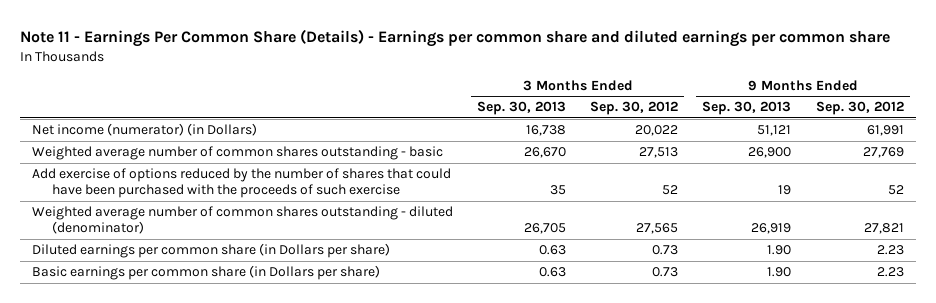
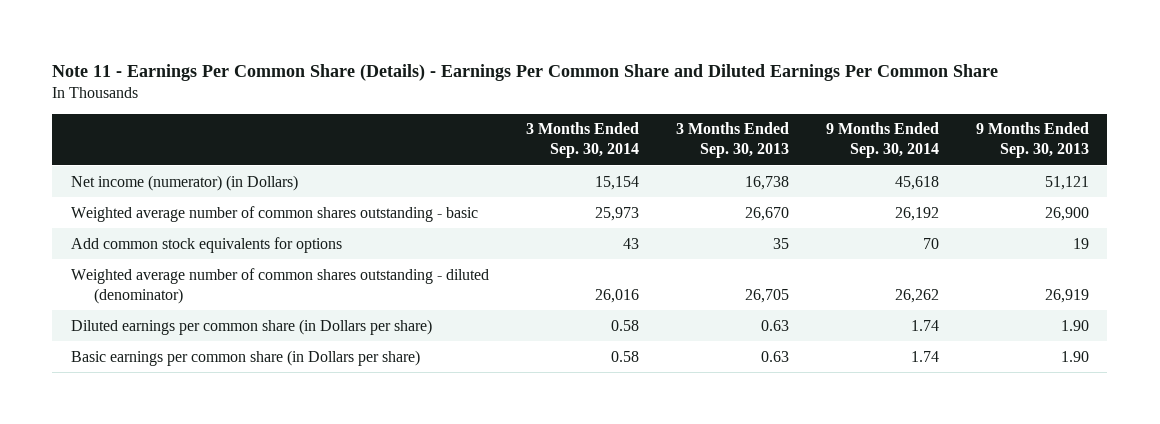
- Note 11 - Earnings Per Common Share (Details) - Earnings per common share and diluted earnings per common share
+ Note 11 - Earnings Per Common Share (Details) - Earnings Per Common Share and Diluted Earnings Per Common Share
- | 3 Months Ended Sep. 30, 2013 | 3 Months Ended Sep. 30, 2012 | 9 Months Ended Sep. 30, 2013 | 9 Months Ended Sep. 30, 2012
+ | 3 Months Ended Sep. 30, 2014 | 3 Months Ended Sep. 30, 2013 | 9 Months Ended Sep. 30, 2014 | 9 Months Ended Sep. 30, 2013
- Add exercise of options reduced by the number of shares that could have been purchased with the proceeds of such exercise | 35 | 52 | 19 | 52
+ Add common stock equivalents for options | 43 | 35 | 70 | 19

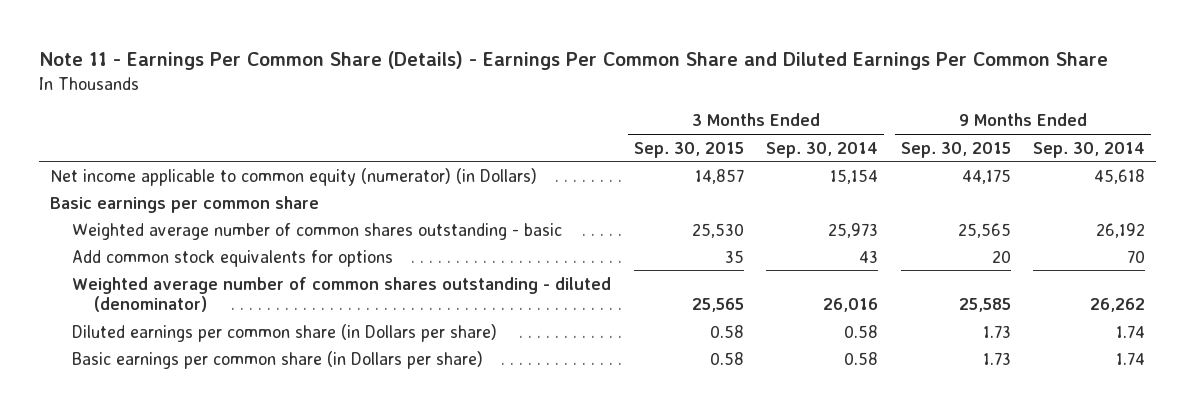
- | 3 Months Ended Sep. 30, 2014 | 3 Months Ended Sep. 30, 2013 | 9 Months Ended Sep. 30, 2014 | 9 Months Ended Sep. 30, 2013
+ | 3 Months Ended Sep. 30, 2015 | 3 Months Ended Sep. 30, 2014 | 9 Months Ended Sep. 30, 2015 | 9 Months Ended Sep. 30, 2014
- Net income (numerator) (in Dollars) | 15,154 | 16,738 | 45,618 | 51,121
+ Net income applicable to common equity (numerator) (in Dollars) | 14,857 | 15,154 | 44,175 | 45,618
+ Basic earnings per common share

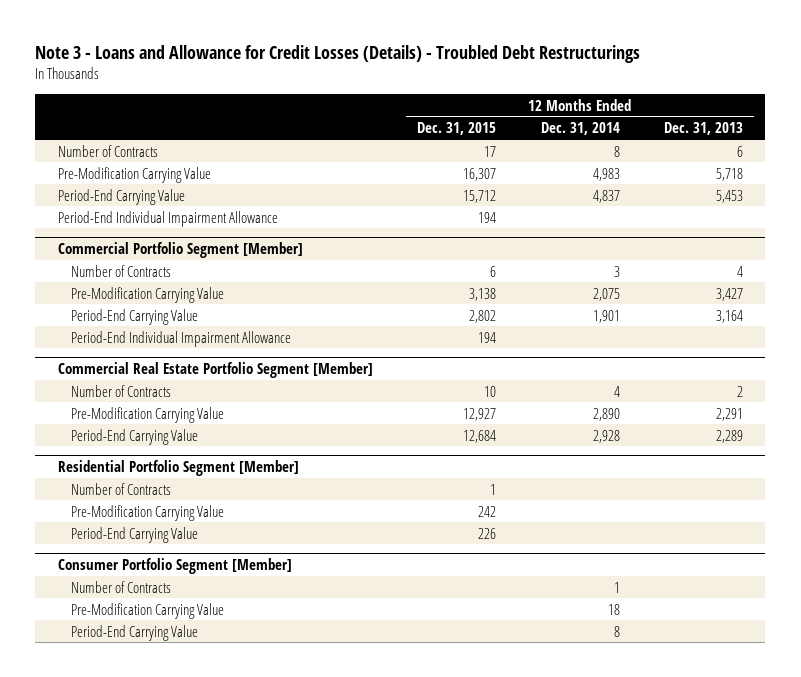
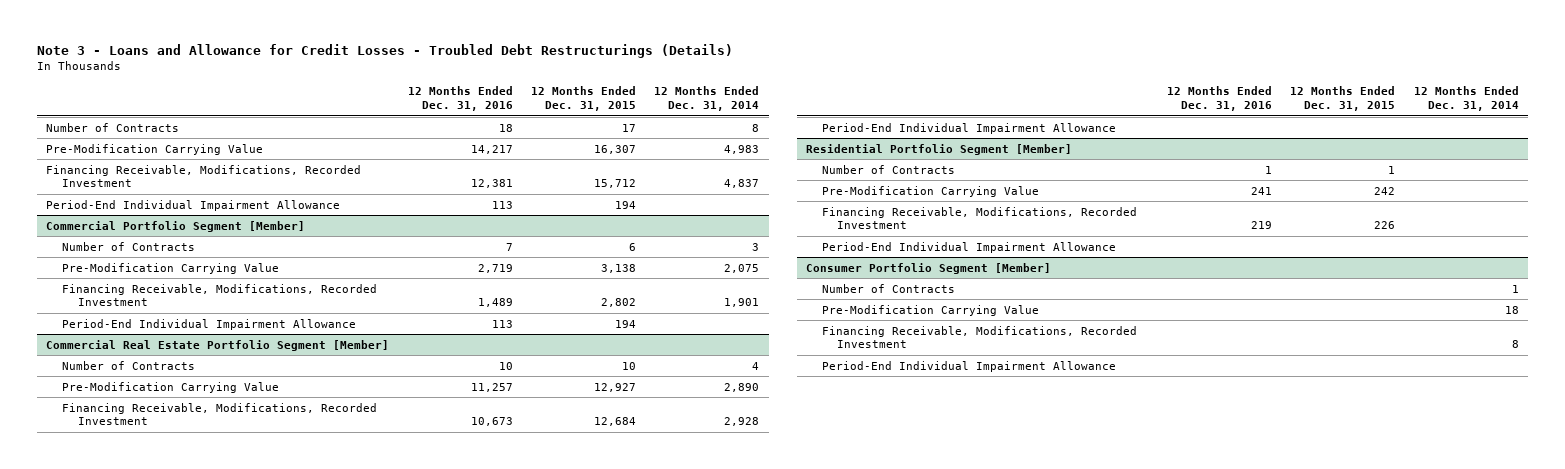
- Note 3 - Loans and Allowance for Credit Losses (Details) - Troubled Debt Restructurings
+ Note 3 - Loans and Allowance for Credit Losses - Troubled Debt Restructurings (Details)
- | 12 Months Ended Dec. 31, 2015 | 12 Months Ended Dec. 31, 2014 | 12 Months Ended Dec. 31, 2013
+ | 12 Months Ended Dec. 31, 2016 | 12 Months Ended Dec. 31, 2015 | 12 Months Ended Dec. 31, 2014
- Period-End Carrying Value | 15,712 | 4,837 | 5,453
+ Financing Receivable, Modifications, Recorded Investment | 12,381 | 15,712 | 4,837
@ Commercial Portfolio Segment [Member]
- Period-End Carrying Value | 2,802 | 1,901 | 3,164
+ Financing Receivable, Modifications, Recorded Investment | 1,489 | 2,802 | 1,901
@ Commercial Real Estate Portfolio Segment [Member]
- Period-End Carrying Value | 12,684 | 2,928 | 2,289
+ Financing Receivable, Modifications, Recorded Investment | 10,673 | 12,684 | 2,928
+ Period-End Individual Impairment Allowance
@ Residential Portfolio Segment [Member]
- Period-End Carrying Value | 226 | |
+ Financing Receivable, Modifications, Recorded Investment | 219 | 226 |
+ Period-End Individual Impairment Allowance
@ Consumer Portfolio Segment [Member]
- Period-End Carrying Value | | 8 |
+ Financing Receivable, Modifications, Recorded Investment | | | 8
+ Period-End Individual Impairment Allowance

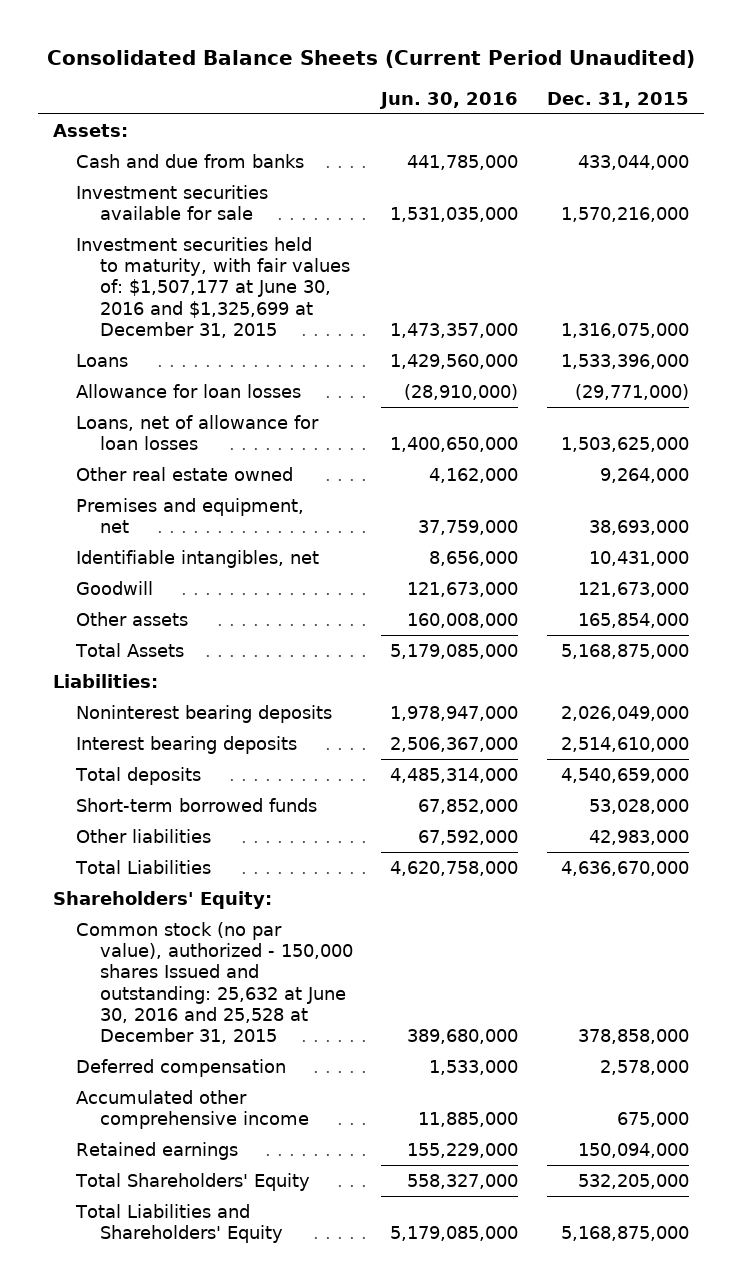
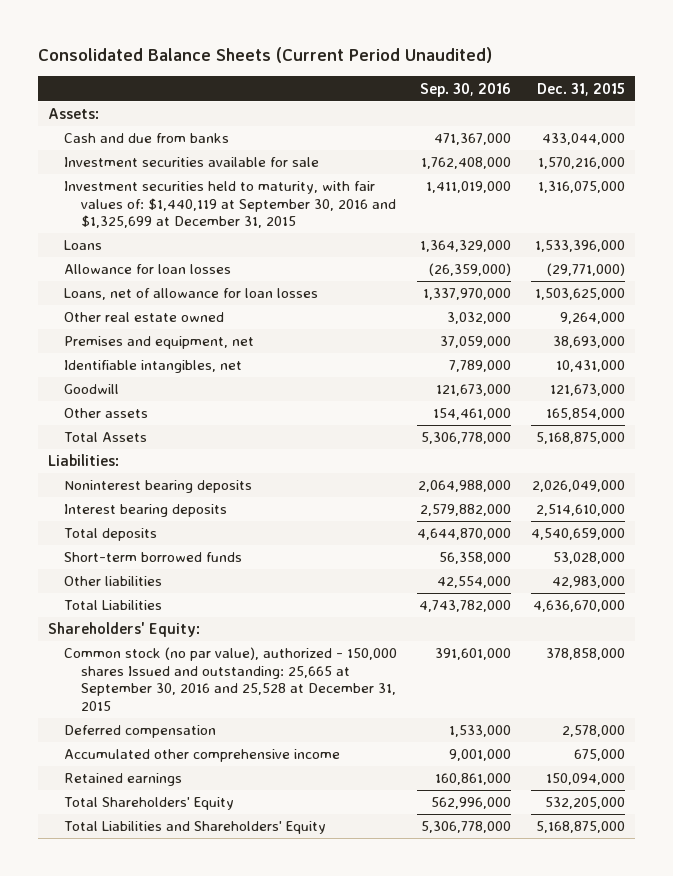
- | Jun. 30, 2016 | Dec. 31, 2015
+ | Sep. 30, 2016 | Dec. 31, 2015
- Investment securities held to maturity, with fair values of: $1,507,177 at June 30, 2016 and $1,325,699 at December 31, 2015 | 1,473,357,000 | 1,316,075,000
+ Investment securities held to maturity, with fair values of: $1,440,119 at September 30, 2016 and $1,325,699 at December 31, 2015 | 1,411,019,000 | 1,316,075,000
- Common stock (no par value), authorized - 150,000 shares Issued and outstanding: 25,632 at June 30, 2016 and 25,528 at December 31, 2015 | 389,680,000 | 378,858,000
+ Common stock (no par value), authorized - 150,000 shares Issued and outstanding: 25,665 at September 30, 2016 and 25,528 at December 31, 2015 | 391,601,000 | 378,858,000

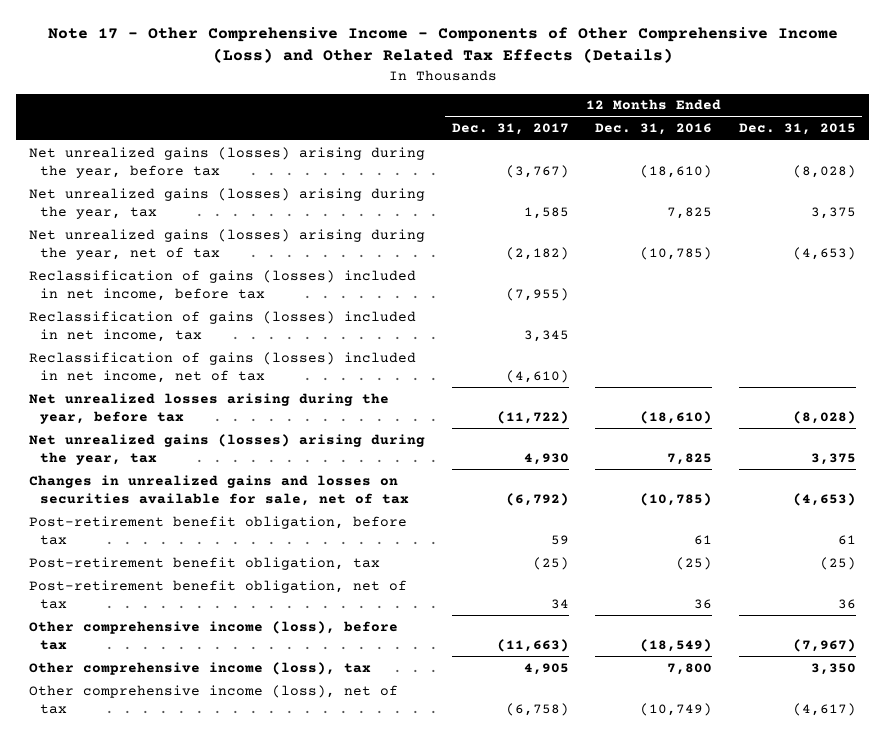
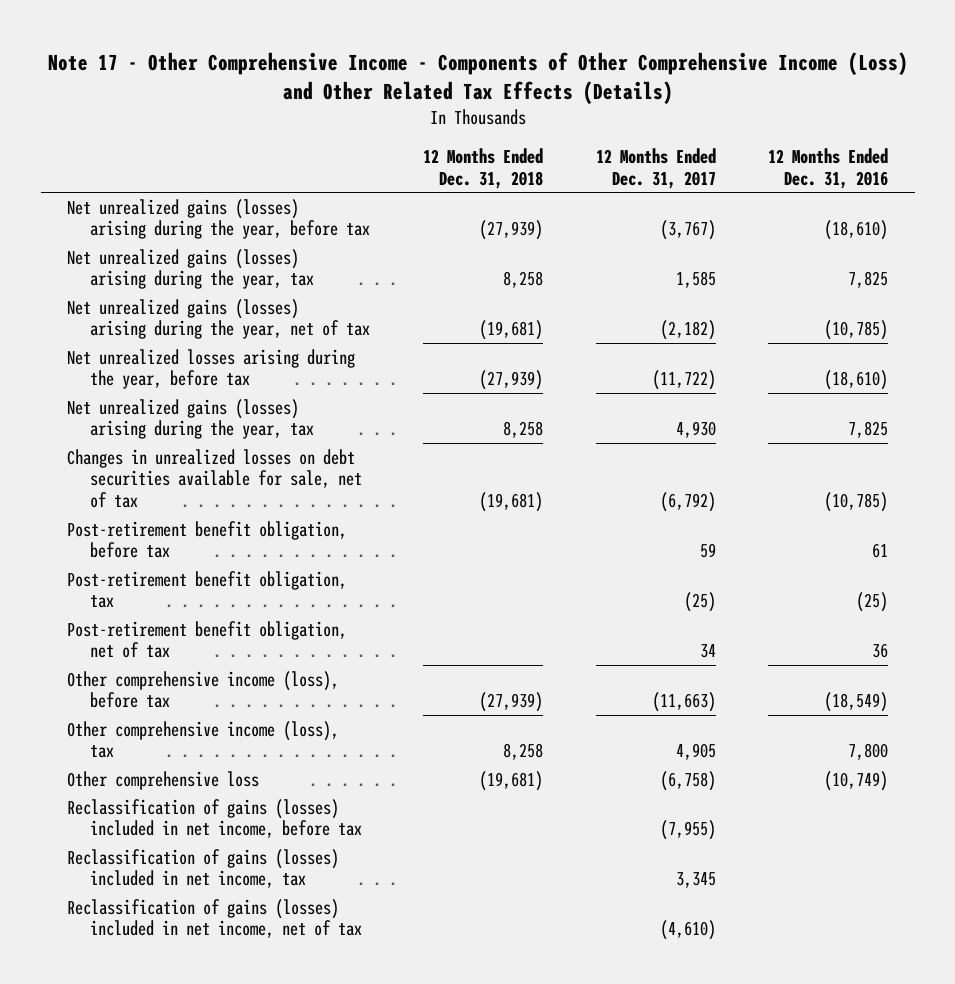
- | 12 Months Ended Dec. 31, 2017 | 12 Months Ended Dec. 31, 2016 | 12 Months Ended Dec. 31, 2015
+ | 12 Months Ended Dec. 31, 2018 | 12 Months Ended Dec. 31, 2017 | 12 Months Ended Dec. 31, 2016
- Changes in unrealized gains and losses on securities available for sale, net of tax | (6,792) | (10,785) | (4,653)
+ Changes in unrealized losses on debt securities available for sale, net of tax | (19,681) | (6,792) | (10,785)
- Other comprehensive income (loss), net of tax | (6,758) | (10,749) | (4,617)
+ Other comprehensive loss | (19,681) | (6,758) | (10,749)
moved down: Reclassification of gains (losses) included in net income, before tax | | (7,955) |
moved down: Reclassification of gains (losses) included in net income, tax | | 3,345 |
moved down: Reclassification of gains (losses) included in net income, net of tax | | (4,610) |

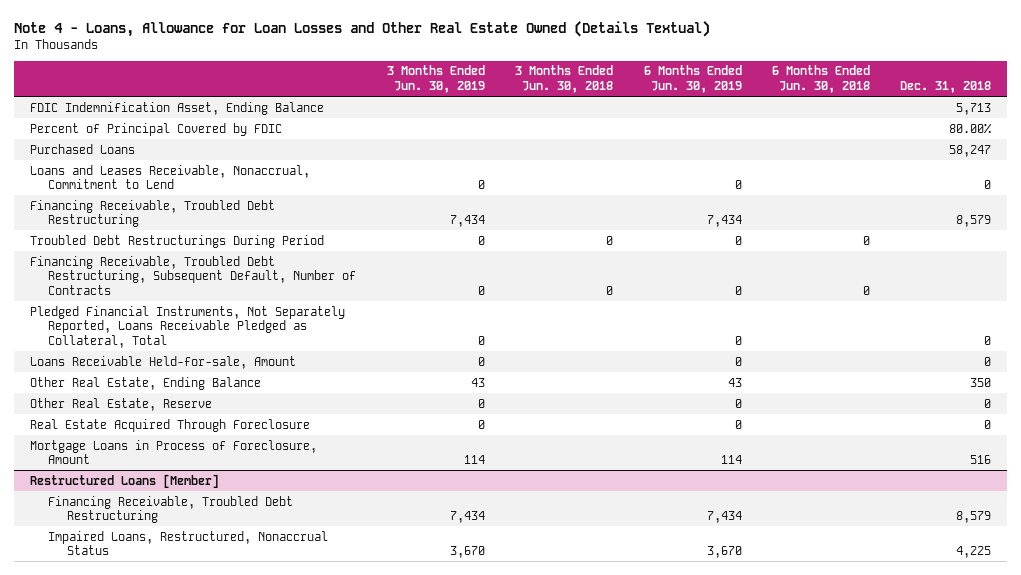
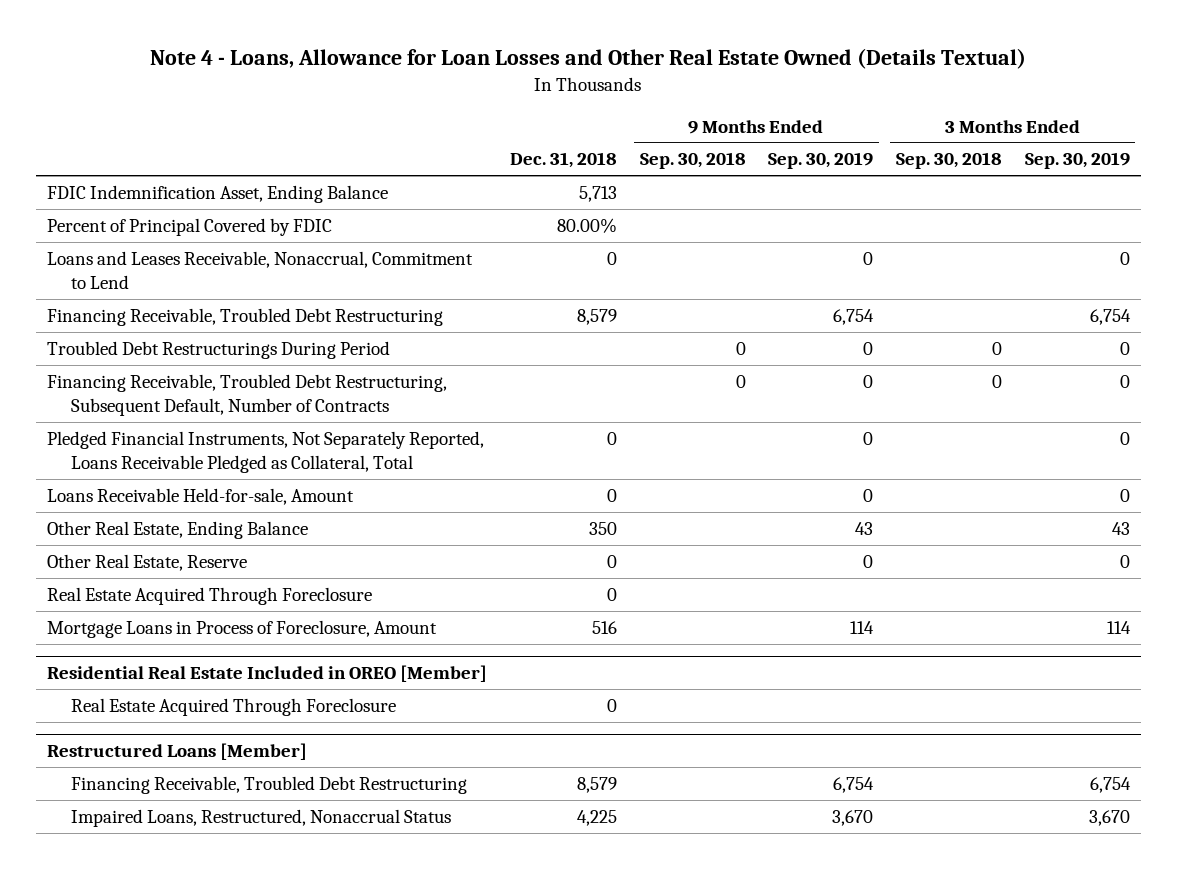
- | 3 Months Ended Jun. 30, 2019 | 3 Months Ended Jun. 30, 2018 | 6 Months Ended Jun. 30, 2019 | 6 Months Ended Jun. 30, 2018 | Dec. 31, 2018
+ | Dec. 31, 2018 | 9 Months Ended Sep. 30, 2018 | 9 Months Ended Sep. 30, 2019 | 3 Months Ended Sep. 30, 2018 | 3 Months Ended Sep. 30, 2019
- Purchased Loans | | | | | 58,247
+ Residential Real Estate Included in OREO [Member]
+ Real Estate Acquired Through Foreclosure | 0 | | | |

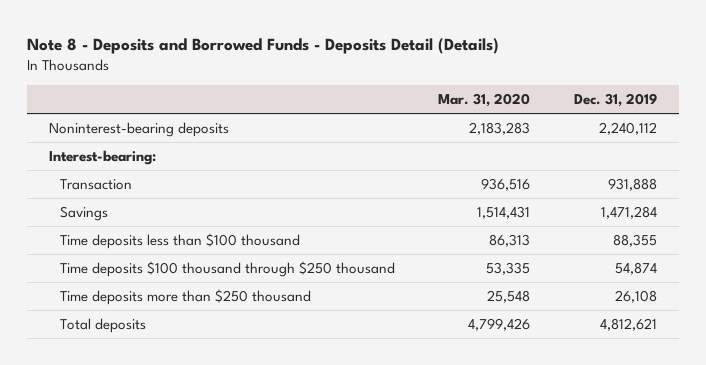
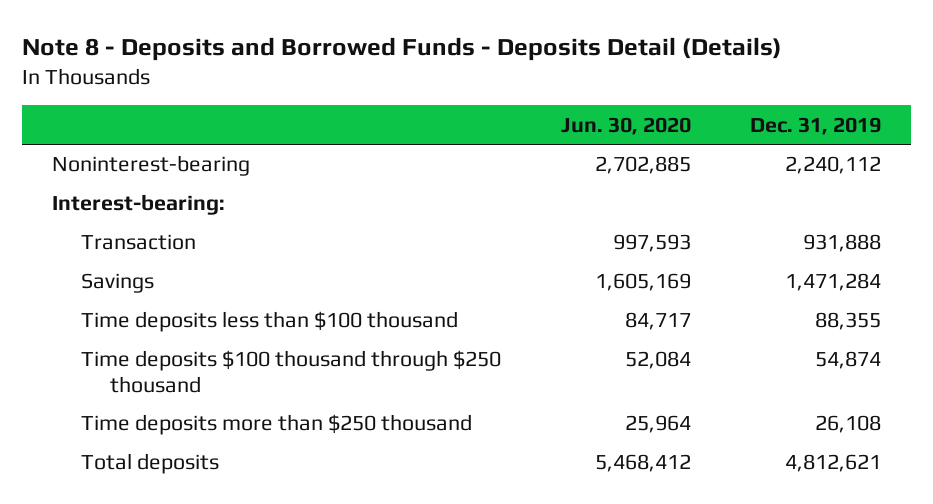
- | Mar. 31, 2020 | Dec. 31, 2019
+ | Jun. 30, 2020 | Dec. 31, 2019
- Noninterest-bearing deposits | 2,183,283 | 2,240,112
+ Noninterest-bearing | 2,702,885 | 2,240,112

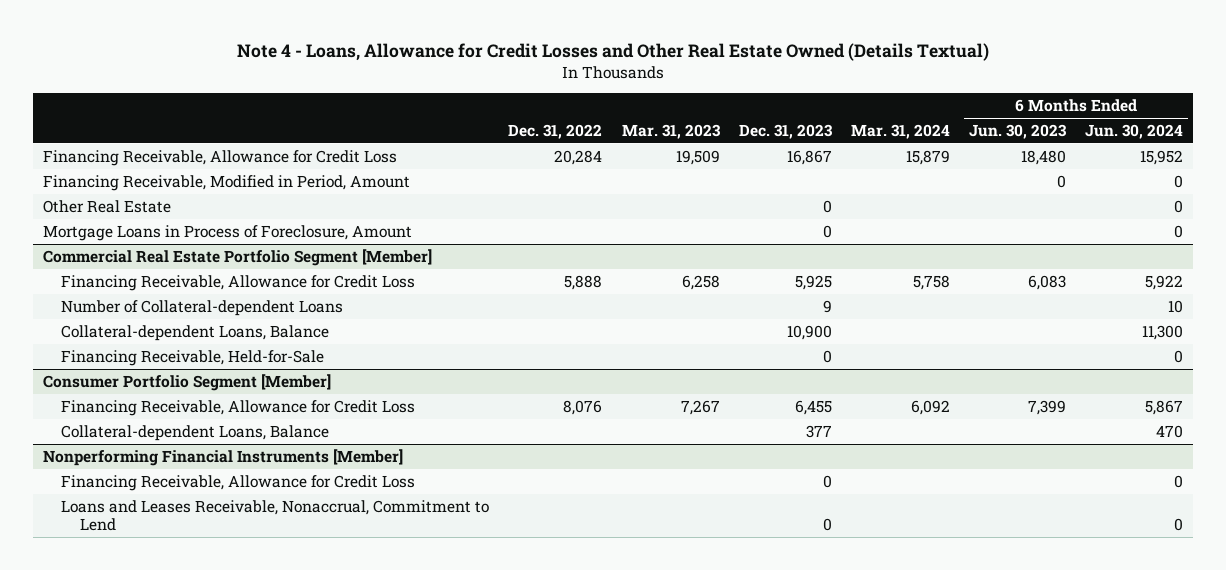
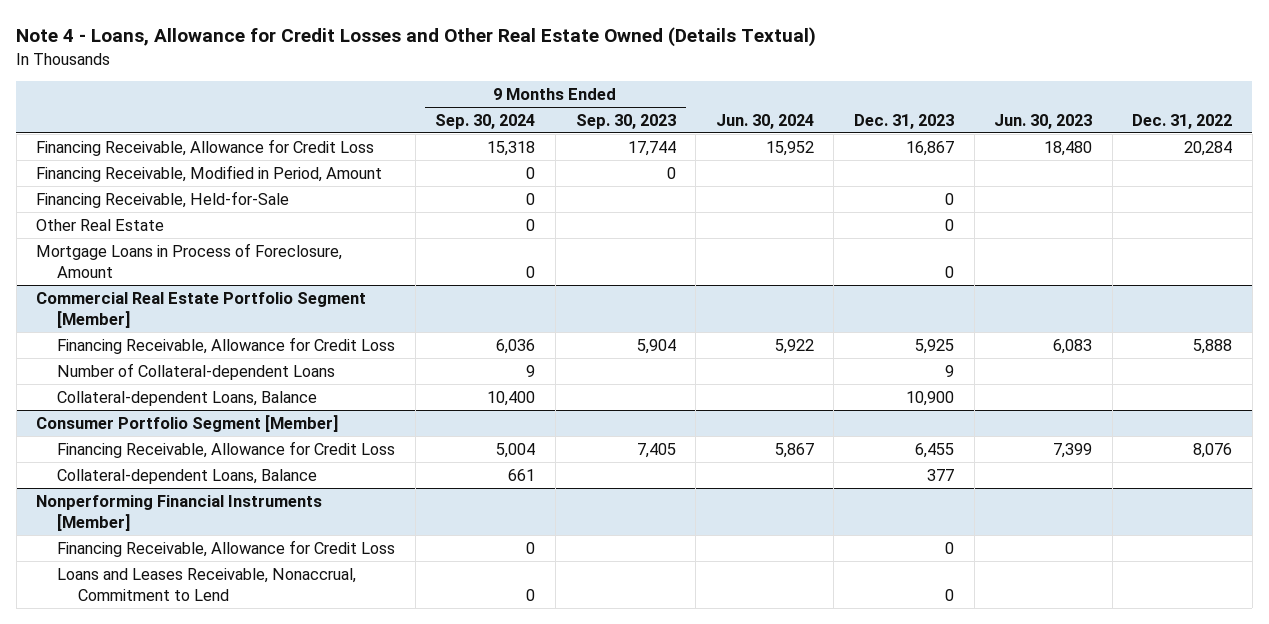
- | Dec. 31, 2022 | Mar. 31, 2023 | Dec. 31, 2023 | Mar. 31, 2024 | 6 Months Ended Jun. 30, 2023 | 6 Months Ended Jun. 30, 2024
+ | 9 Months Ended Sep. 30, 2024 | 9 Months Ended Sep. 30, 2023 | Jun. 30, 2024 | Dec. 31, 2023 | Jun. 30, 2023 | Dec. 31, 2022
+ Financing Receivable, Held-for-Sale | 0 | | | 0 | |
@ Commercial Real Estate Portfolio Segment [Member]
- Financing Receivable, Held-for-Sale | | | 0 | | | 0

